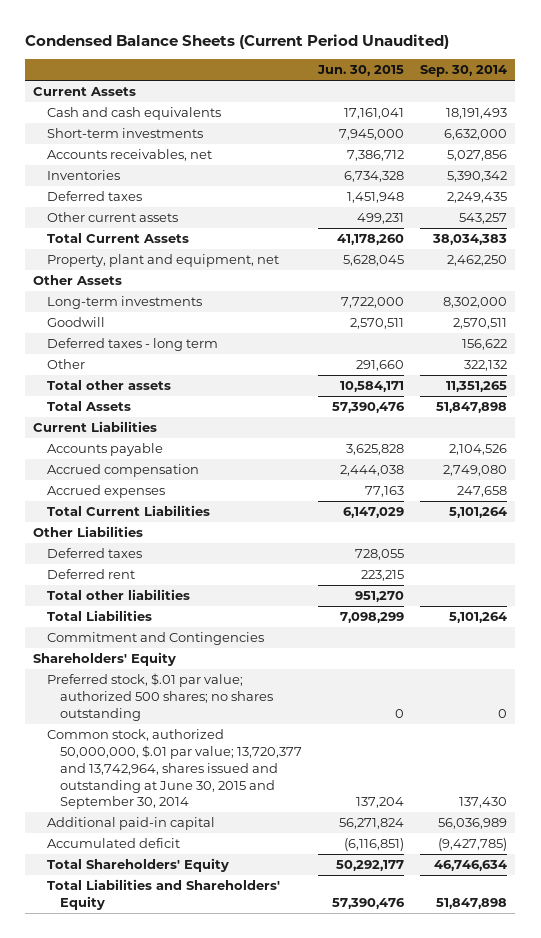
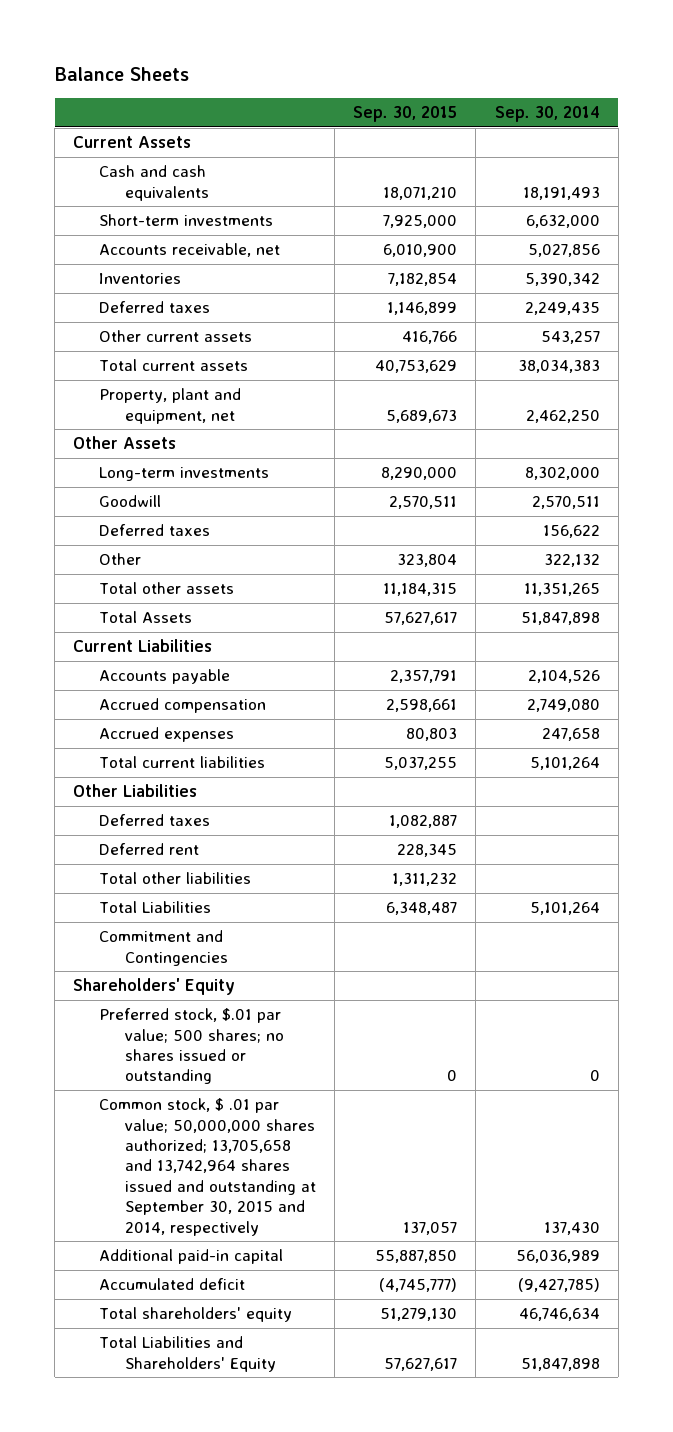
- Condensed Balance Sheets (Current Period Unaudited)
+ Balance Sheets
- | Jun. 30, 2015 | Sep. 30, 2014
+ | Sep. 30, 2015 | Sep. 30, 2014
- Accounts receivables, net | 7,386,712 | 5,027,856
+ Accounts receivable, net | 6,010,900 | 5,027,856
- Total Current Assets | 41,178,260 | 38,034,383
+ Total current assets | 40,753,629 | 38,034,383
- Deferred taxes - long term | | 156,622
+ Deferred taxes | | 156,622
- Total Current Liabilities | 6,147,029 | 5,101,264
+ Total current liabilities | 5,037,255 | 5,101,264
- Preferred stock, $.01 par value; authorized 500 shares; no shares outstanding | 0 | 0
- Common stock, authorized 50,000,000, $.01 par value; 13,720,377 and 13,742,964, shares issued and outstanding at June 30, 2015 and September 30, 2014 | 137,204 | 137,430
+ Preferred stock, $.01 par value; 500 shares; no shares issued or outstanding | 0 | 0
+ Common stock, $ .01 par value; 50,000,000 shares authorized; 13,705,658 and 13,742,964 shares issued and outstanding at September 30, 2015 and 2014, respectively | 137,057 | 137,430
- Total Shareholders' Equity | 50,292,177 | 46,746,634
+ Total shareholders' equity | 51,279,130 | 46,746,634

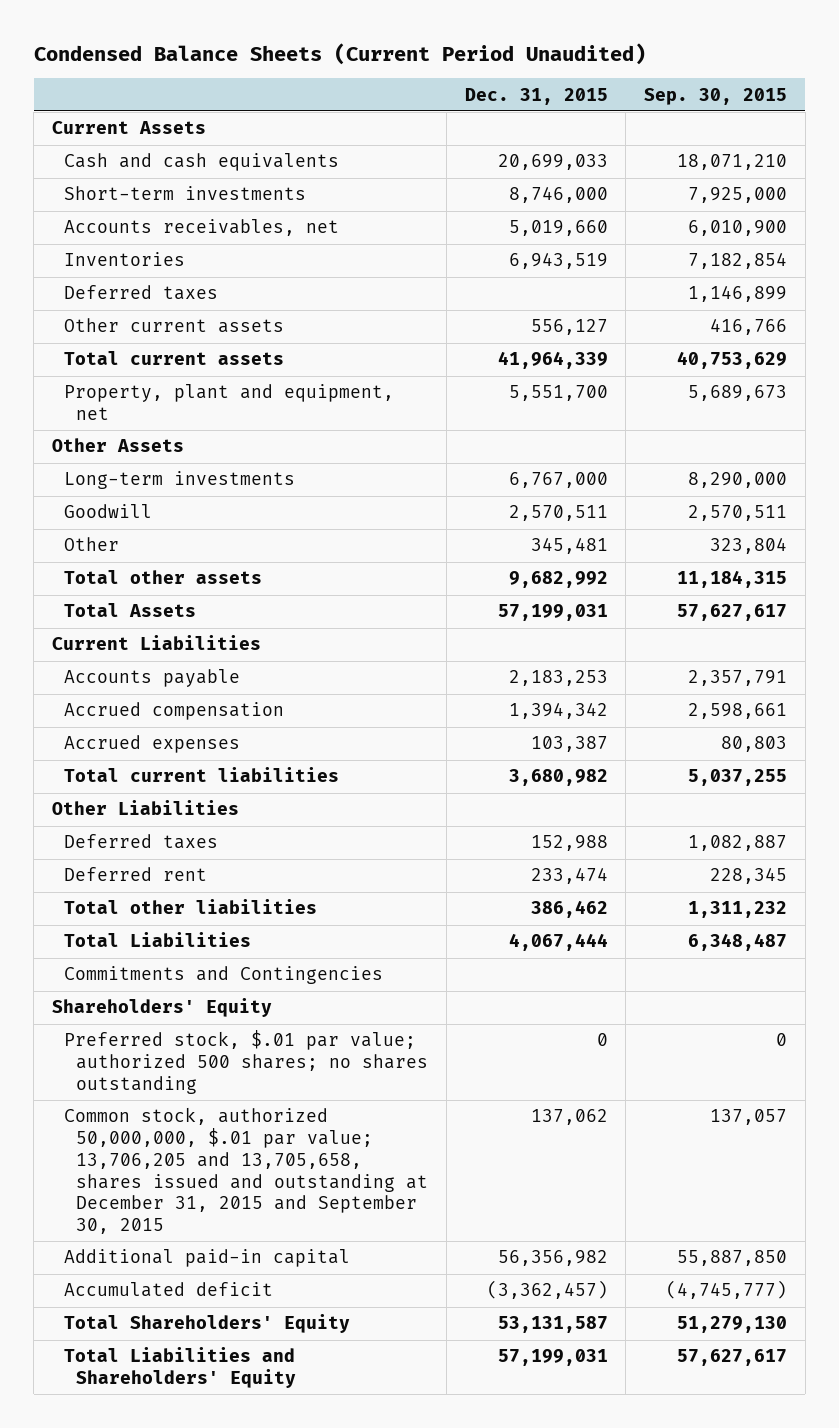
- Balance Sheets
+ Condensed Balance Sheets (Current Period Unaudited)
- | Sep. 30, 2015 | Sep. 30, 2014
+ | Dec. 31, 2015 | Sep. 30, 2015
- Accounts receivable, net | 6,010,900 | 5,027,856
+ Accounts receivables, net | 5,019,660 | 6,010,900
- Deferred taxes | | 156,622
- Commitment and Contingencies
+ Commitments and Contingencies
- Preferred stock, $.01 par value; 500 shares; no shares issued or outstanding | 0 | 0
- Common stock, $ .01 par value; 50,000,000 shares authorized; 13,705,658 and 13,742,964 shares issued and outstanding at September 30, 2015 and 2014, respectively | 137,057 | 137,430
+ Preferred stock, $.01 par value; authorized 500 shares; no shares outstanding | 0 | 0
+ Common stock, authorized 50,000,000, $.01 par value; 13,706,205 and 13,705,658, shares issued and outstanding at December 31, 2015 and September 30, 2015 | 137,062 | 137,057
- Total shareholders' equity | 51,279,130 | 46,746,634
+ Total Shareholders' Equity | 53,131,587 | 51,279,130

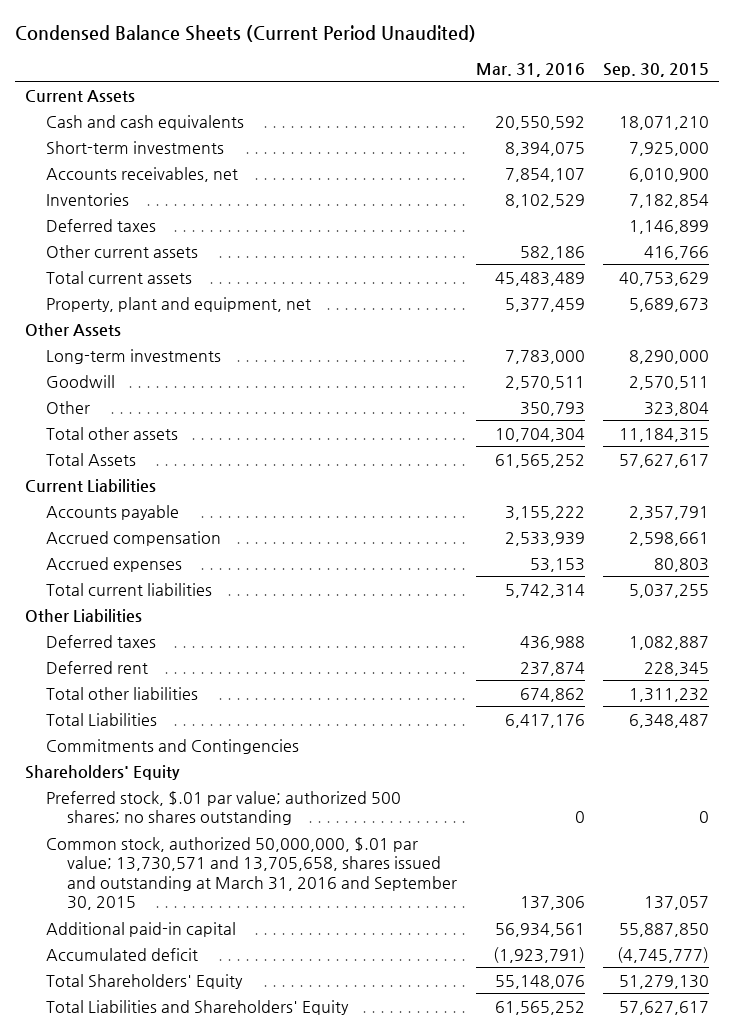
- | Dec. 31, 2015 | Sep. 30, 2015
+ | Mar. 31, 2016 | Sep. 30, 2015
- Common stock, authorized 50,000,000, $.01 par value; 13,706,205 and 13,705,658, shares issued and outstanding at December 31, 2015 and September 30, 2015 | 137,062 | 137,057
+ Common stock, authorized 50,000,000, $.01 par value; 13,730,571 and 13,705,658, shares issued and outstanding at March 31, 2016 and September 30, 2015 | 137,306 | 137,057

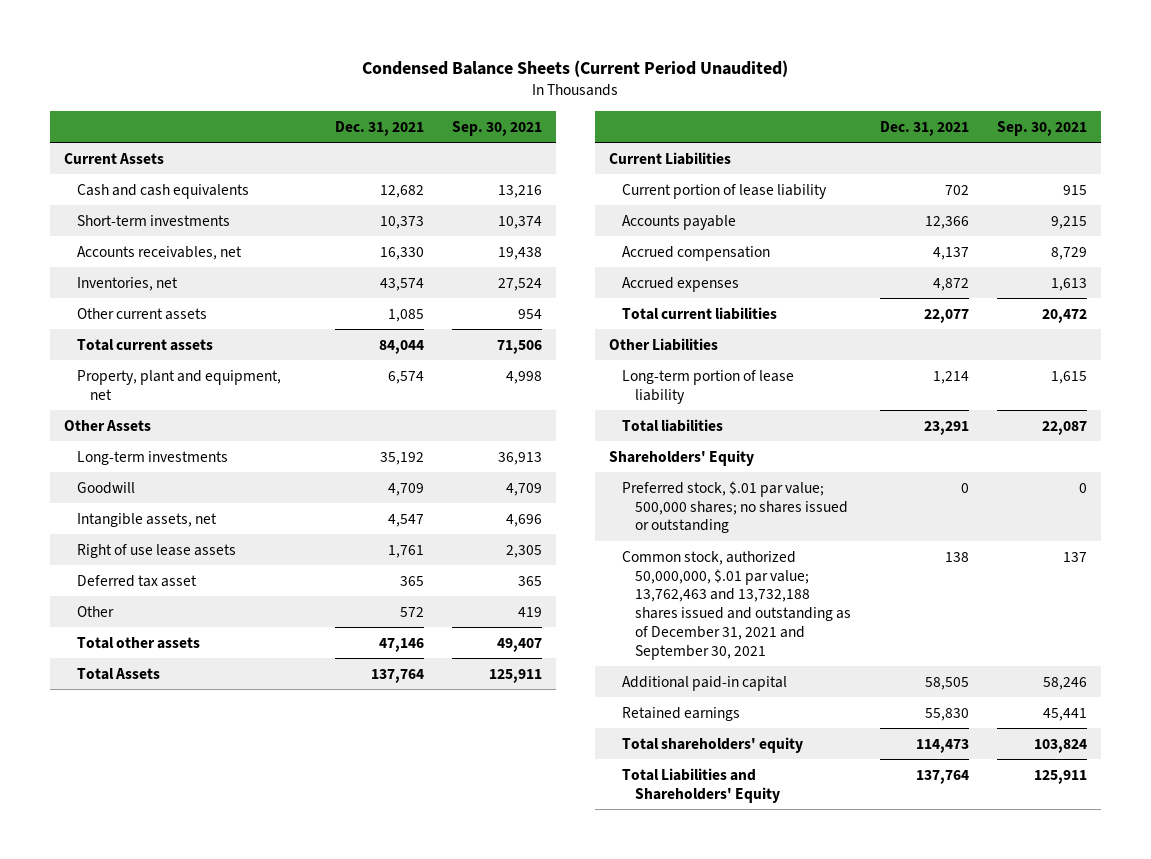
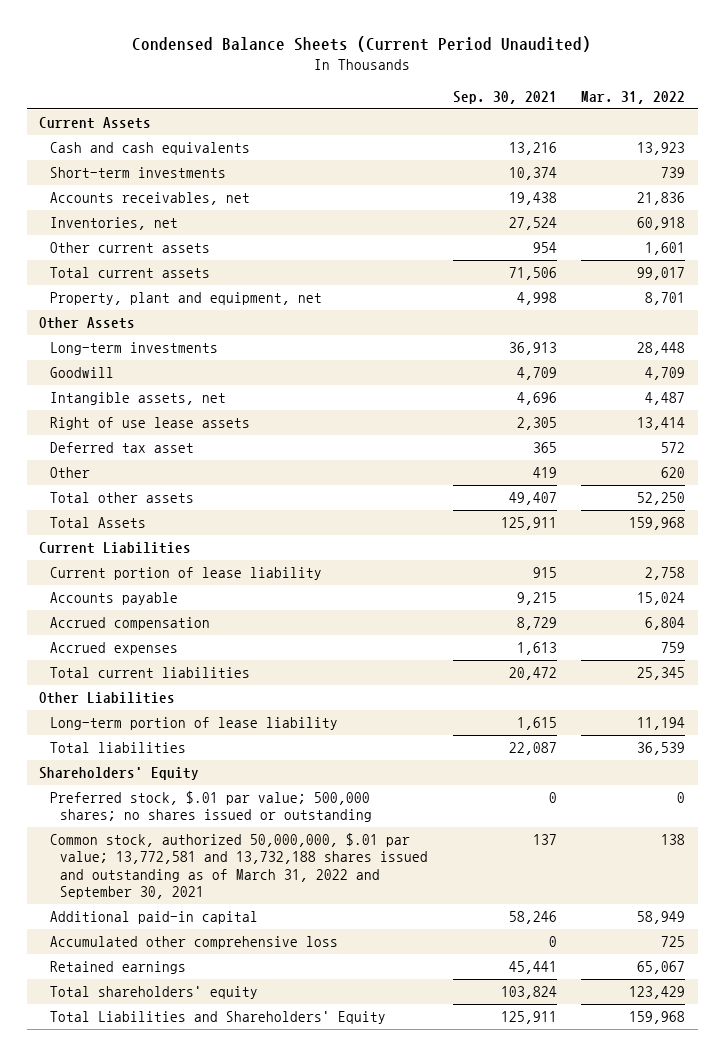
- | Dec. 31, 2021 | Sep. 30, 2021
+ | Sep. 30, 2021 | Mar. 31, 2022
- Common stock, authorized 50,000,000, $.01 par value; 13,762,463 and 13,732,188 shares issued and outstanding as of December 31, 2021 and September 30, 2021 | 138 | 137
+ Common stock, authorized 50,000,000, $.01 par value; 13,772,581 and 13,732,188 shares issued and outstanding as of March 31, 2022 and September 30, 2021 | 137 | 138
+ Accumulated other comprehensive loss | 0 | 725

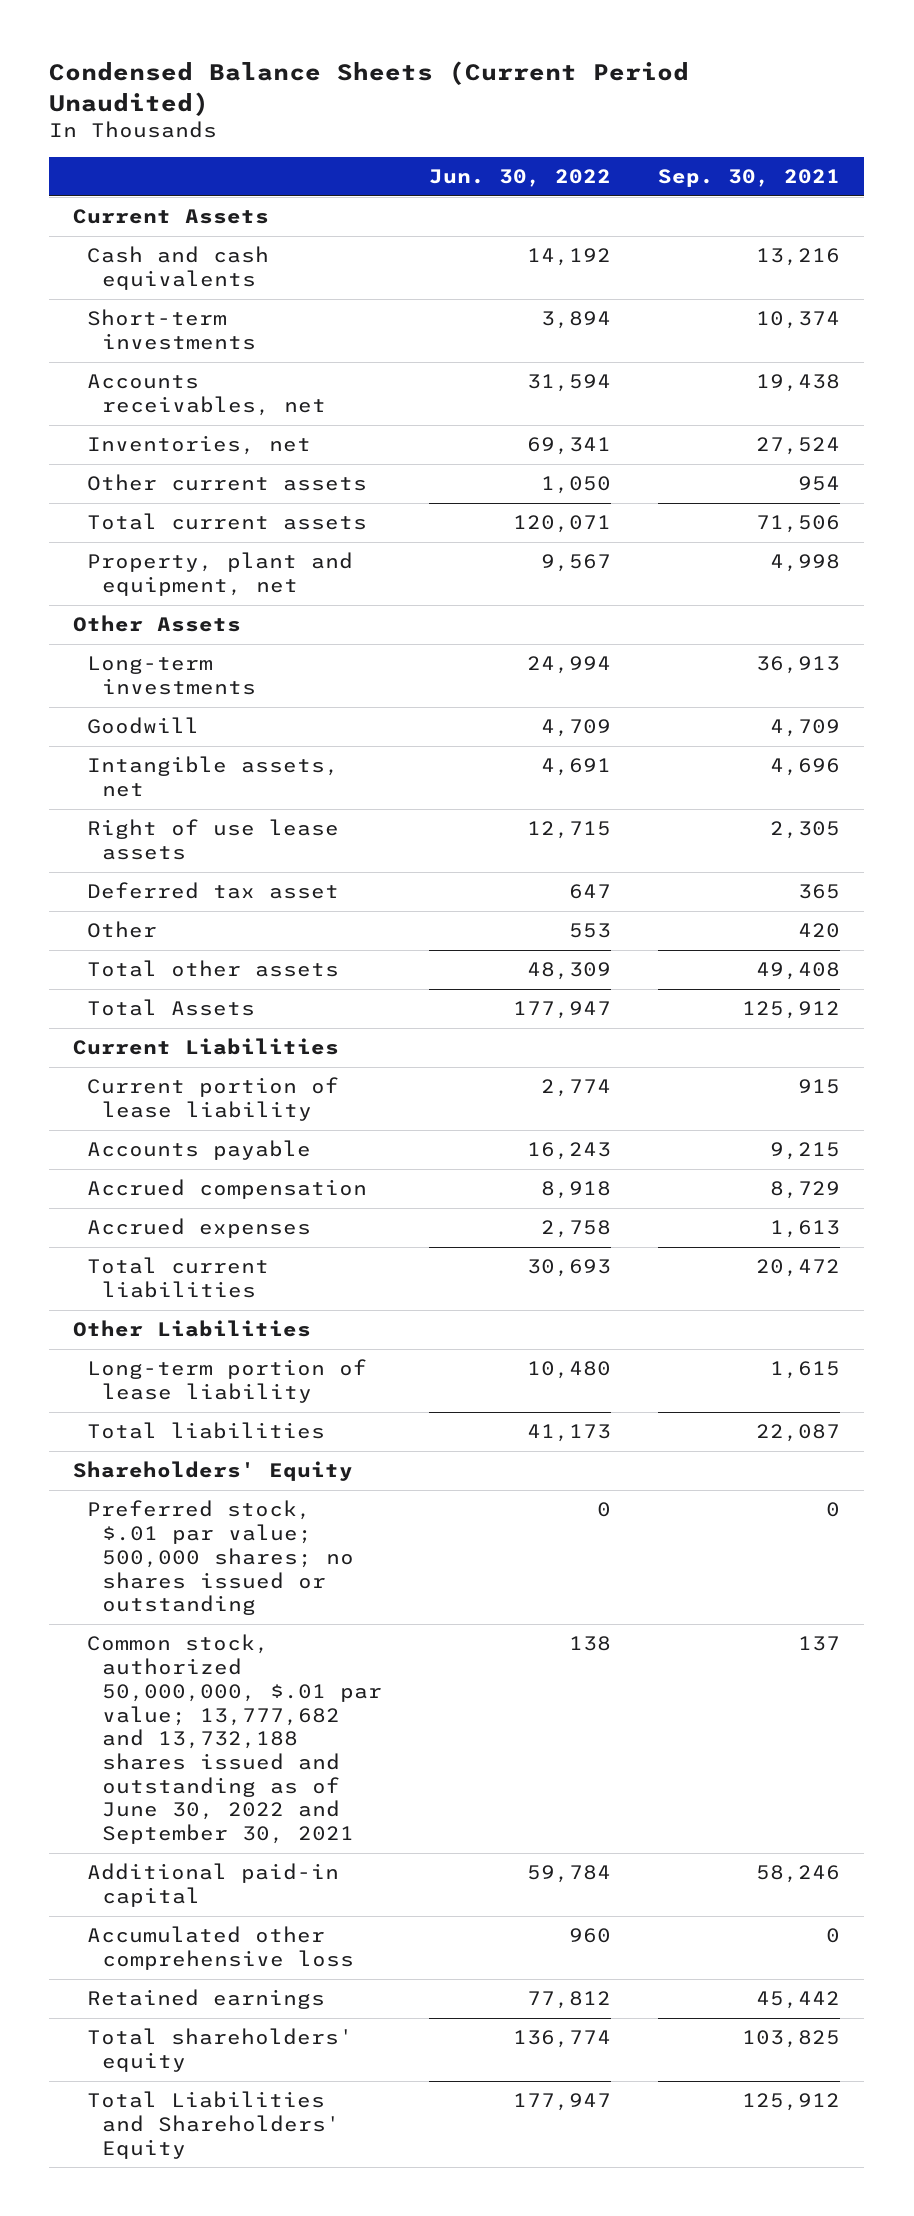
- | Sep. 30, 2021 | Mar. 31, 2022
+ | Jun. 30, 2022 | Sep. 30, 2021
- Other | 419 | 620
- Total other assets | 49,407 | 52,250
- Total Assets | 125,911 | 159,968
+ Other | 553 | 420
+ Total other assets | 48,309 | 49,408
+ Total Assets | 177,947 | 125,912
- Common stock, authorized 50,000,000, $.01 par value; 13,772,581 and 13,732,188 shares issued and outstanding as of March 31, 2022 and September 30, 2021 | 137 | 138
+ Common stock, authorized 50,000,000, $.01 par value; 13,777,682 and 13,732,188 shares issued and outstanding as of June 30, 2022 and September 30, 2021 | 138 | 137
- Retained earnings | 45,441 | 65,067
- Total shareholders' equity | 103,824 | 123,429
- Total Liabilities and Shareholders' Equity | 125,911 | 159,968
+ Retained earnings | 77,812 | 45,442
+ Total shareholders' equity | 136,774 | 103,825
+ Total Liabilities and Shareholders' Equity | 177,947 | 125,912

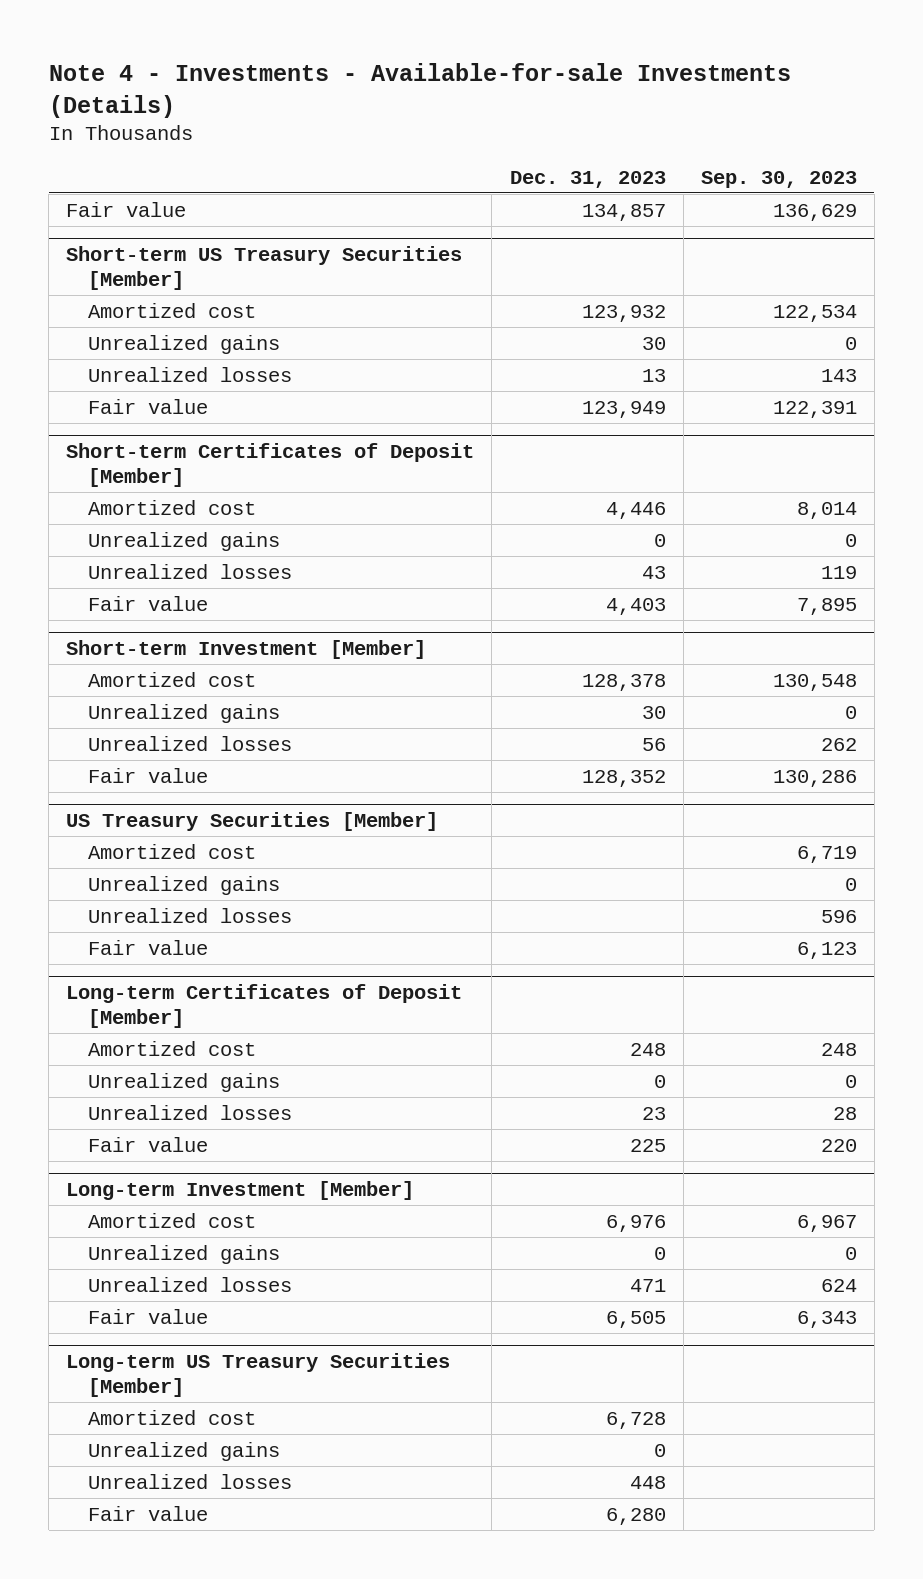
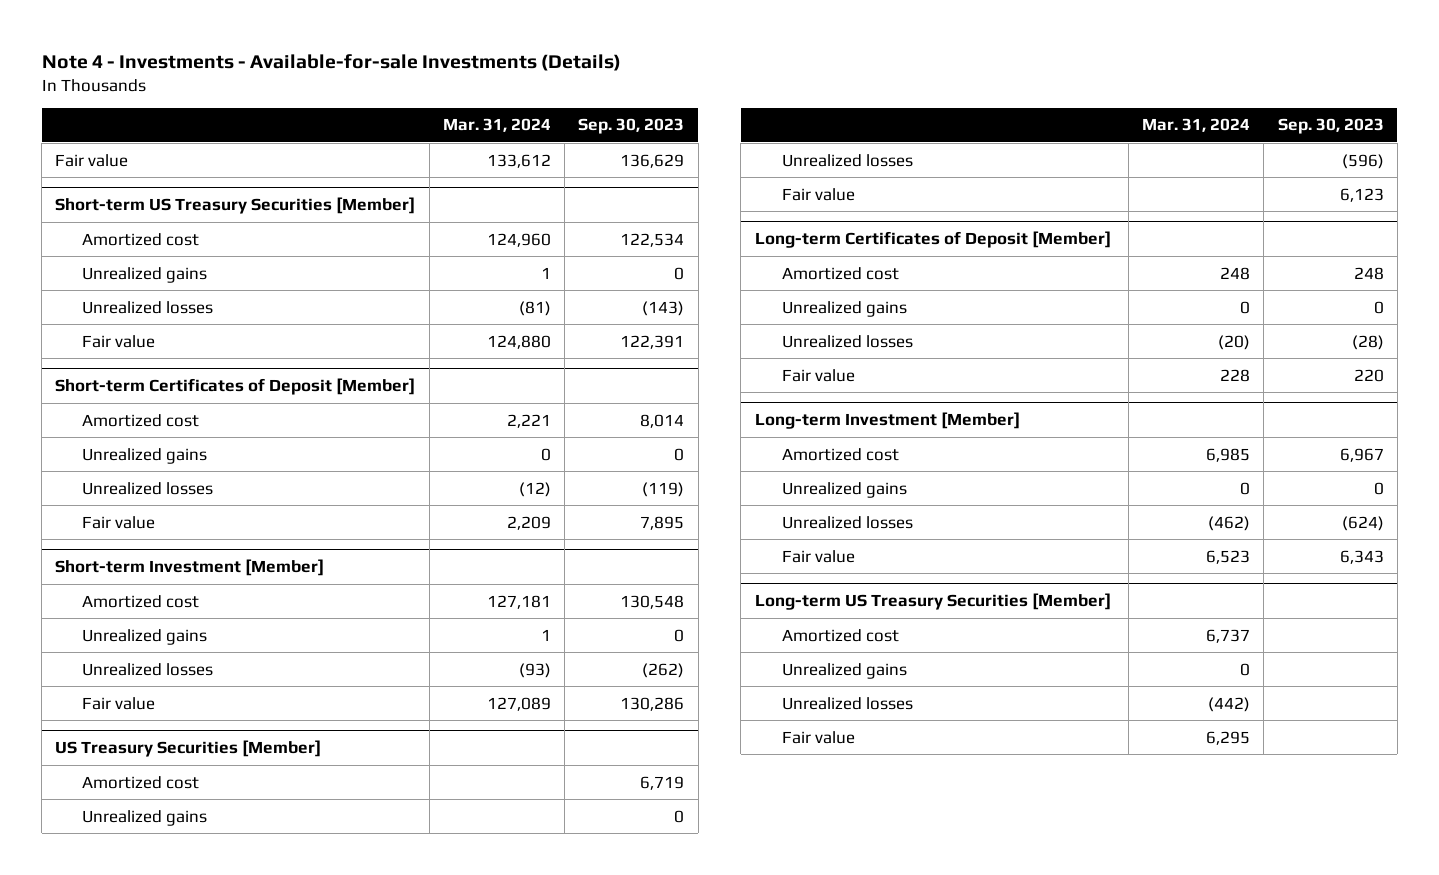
- | Dec. 31, 2023 | Sep. 30, 2023
+ | Mar. 31, 2024 | Sep. 30, 2023
@ Short-term US Treasury Securities [Member]
- Unrealized losses | 13 | 143
+ Unrealized losses | (81) | (143)
@ Short-term Certificates of Deposit [Member]
- Unrealized losses | 43 | 119
+ Unrealized losses | (12) | (119)
@ Short-term Investment [Member]
- Unrealized losses | 56 | 262
+ Unrealized losses | (93) | (262)
@ US Treasury Securities [Member]
- Unrealized losses | | 596
+ Unrealized losses | | (596)
@ Long-term Certificates of Deposit [Member]
- Unrealized losses | 23 | 28
+ Unrealized losses | (20) | (28)
@ Long-term Investment [Member]
- Unrealized losses | 471 | 624
+ Unrealized losses | (462) | (624)

